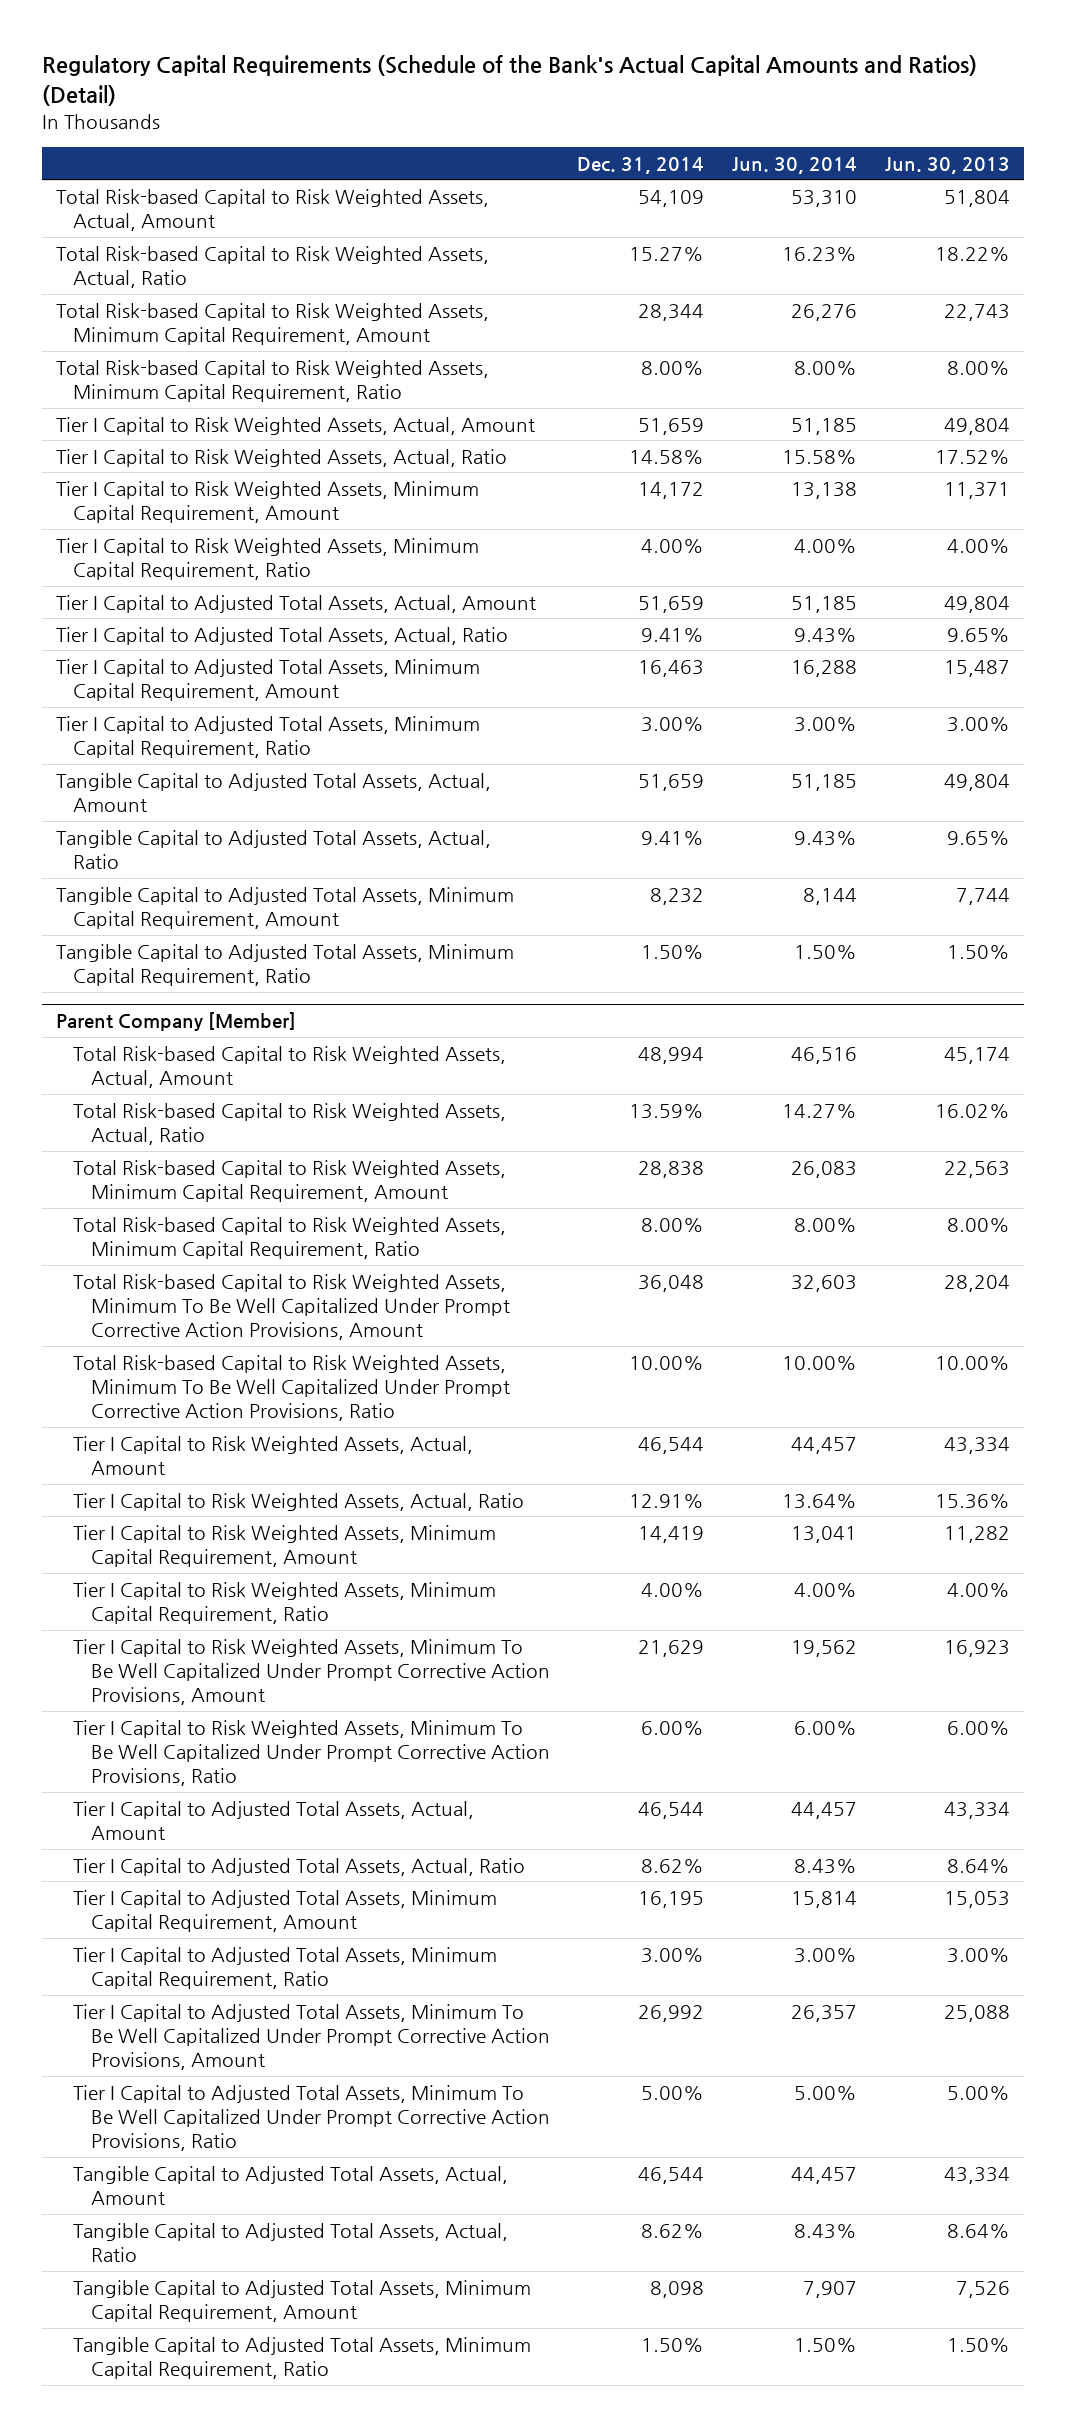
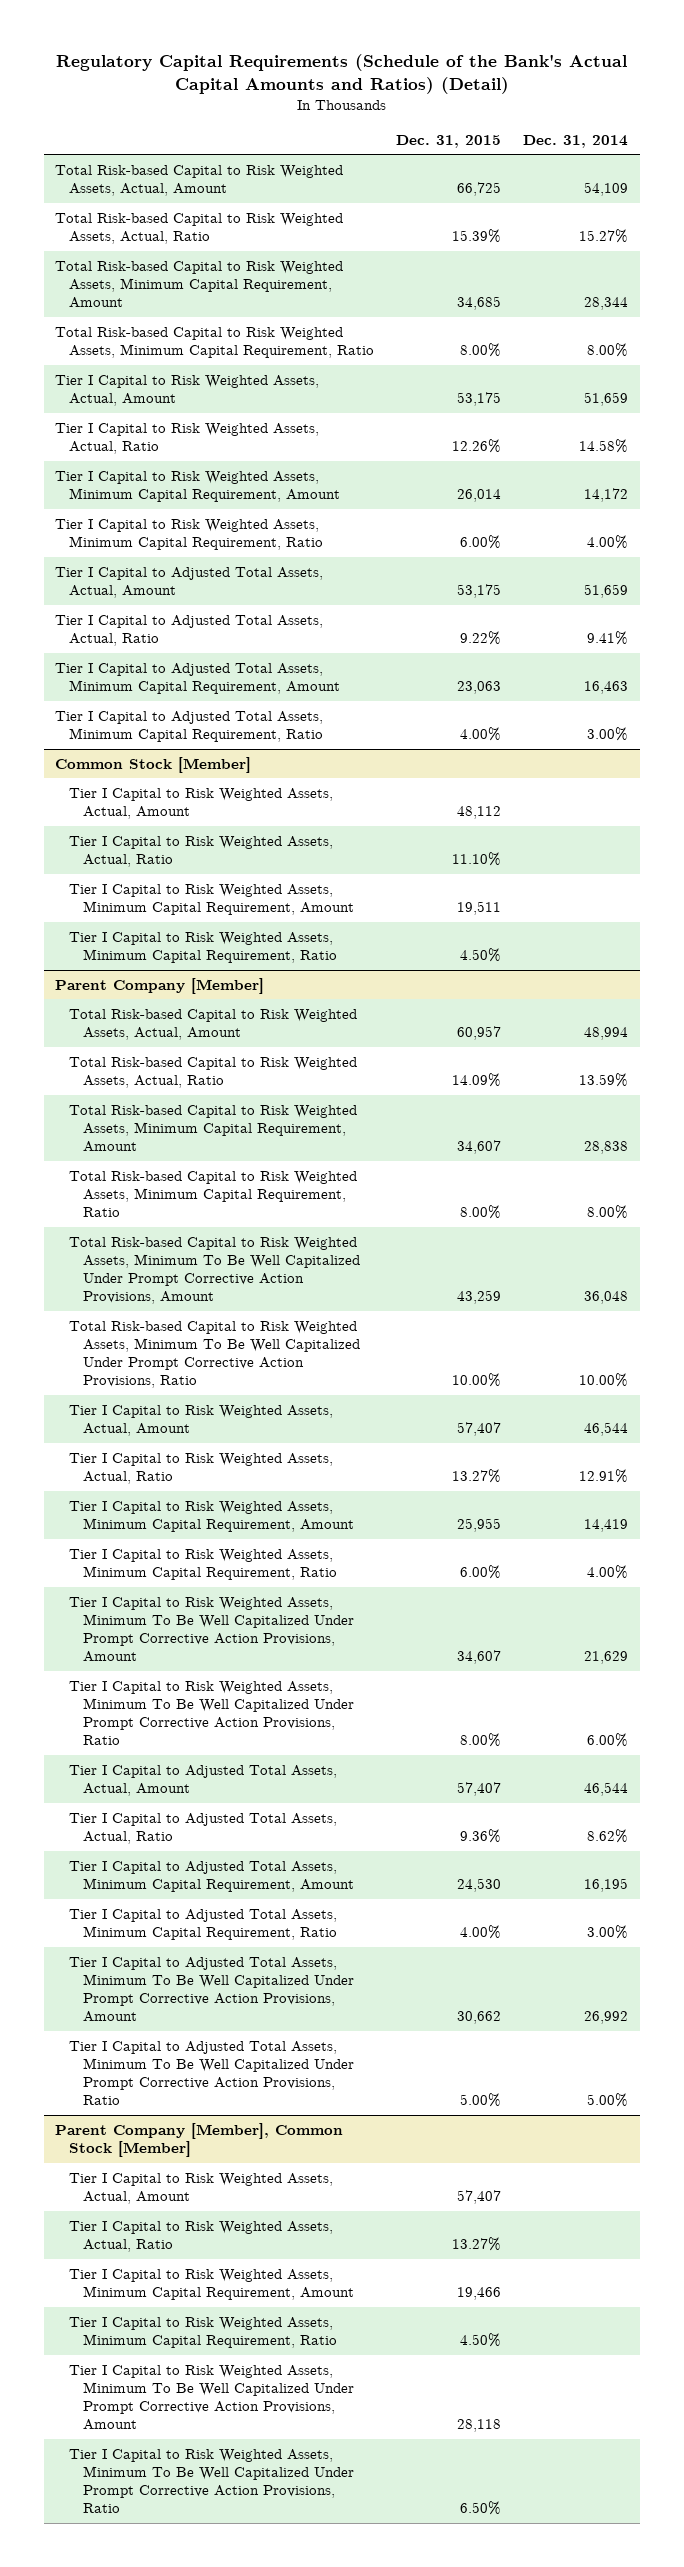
- | Dec. 31, 2014 | Jun. 30, 2014 | Jun. 30, 2013
+ | Dec. 31, 2015 | Dec. 31, 2014
- Tangible Capital to Adjusted Total Assets, Actual, Amount | 51,659 | 51,185 | 49,804
- Tangible Capital to Adjusted Total Assets, Actual, Ratio | 9.41% | 9.43% | 9.65%
- Tangible Capital to Adjusted Total Assets, Minimum Capital Requirement, Amount | 8,232 | 8,144 | 7,744
- Tangible Capital to Adjusted Total Assets, Minimum Capital Requirement, Ratio | 1.50% | 1.50% | 1.50%
+ Common Stock [Member]
+ Tier I Capital to Risk Weighted Assets, Actual, Amount | 48,112 |
+ Tier I Capital to Risk Weighted Assets, Actual, Ratio | 11.10% |
+ Tier I Capital to Risk Weighted Assets, Minimum Capital Requirement, Amount | 19,511 |
+ Tier I Capital to Risk Weighted Assets, Minimum Capital Requirement, Ratio | 4.50% |
@ Parent Company [Member]
- Tangible Capital to Adjusted Total Assets, Actual, Amount | 46,544 | 44,457 | 43,334
- Tangible Capital to Adjusted Total Assets, Actual, Ratio | 8.62% | 8.43% | 8.64%
- Tangible Capital to Adjusted Total Assets, Minimum Capital Requirement, Amount | 8,098 | 7,907 | 7,526
- Tangible Capital to Adjusted Total Assets, Minimum Capital Requirement, Ratio | 1.50% | 1.50% | 1.50%
+ Parent Company [Member], Common Stock [Member]
+ Tier I Capital to Risk Weighted Assets, Actual, Amount | 57,407 |
+ Tier I Capital to Risk Weighted Assets, Actual, Ratio | 13.27% |
+ Tier I Capital to Risk Weighted Assets, Minimum Capital Requirement, Amount | 19,466 |
+ Tier I Capital to Risk Weighted Assets, Minimum Capital Requirement, Ratio | 4.50% |
+ Tier I Capital to Risk Weighted Assets, Minimum To Be Well Capitalized Under Prompt Corrective Action Provisions, Amount | 28,118 |
+ Tier I Capital to Risk Weighted Assets, Minimum To Be Well Capitalized Under Prompt Corrective Action Provisions, Ratio | 6.50% |

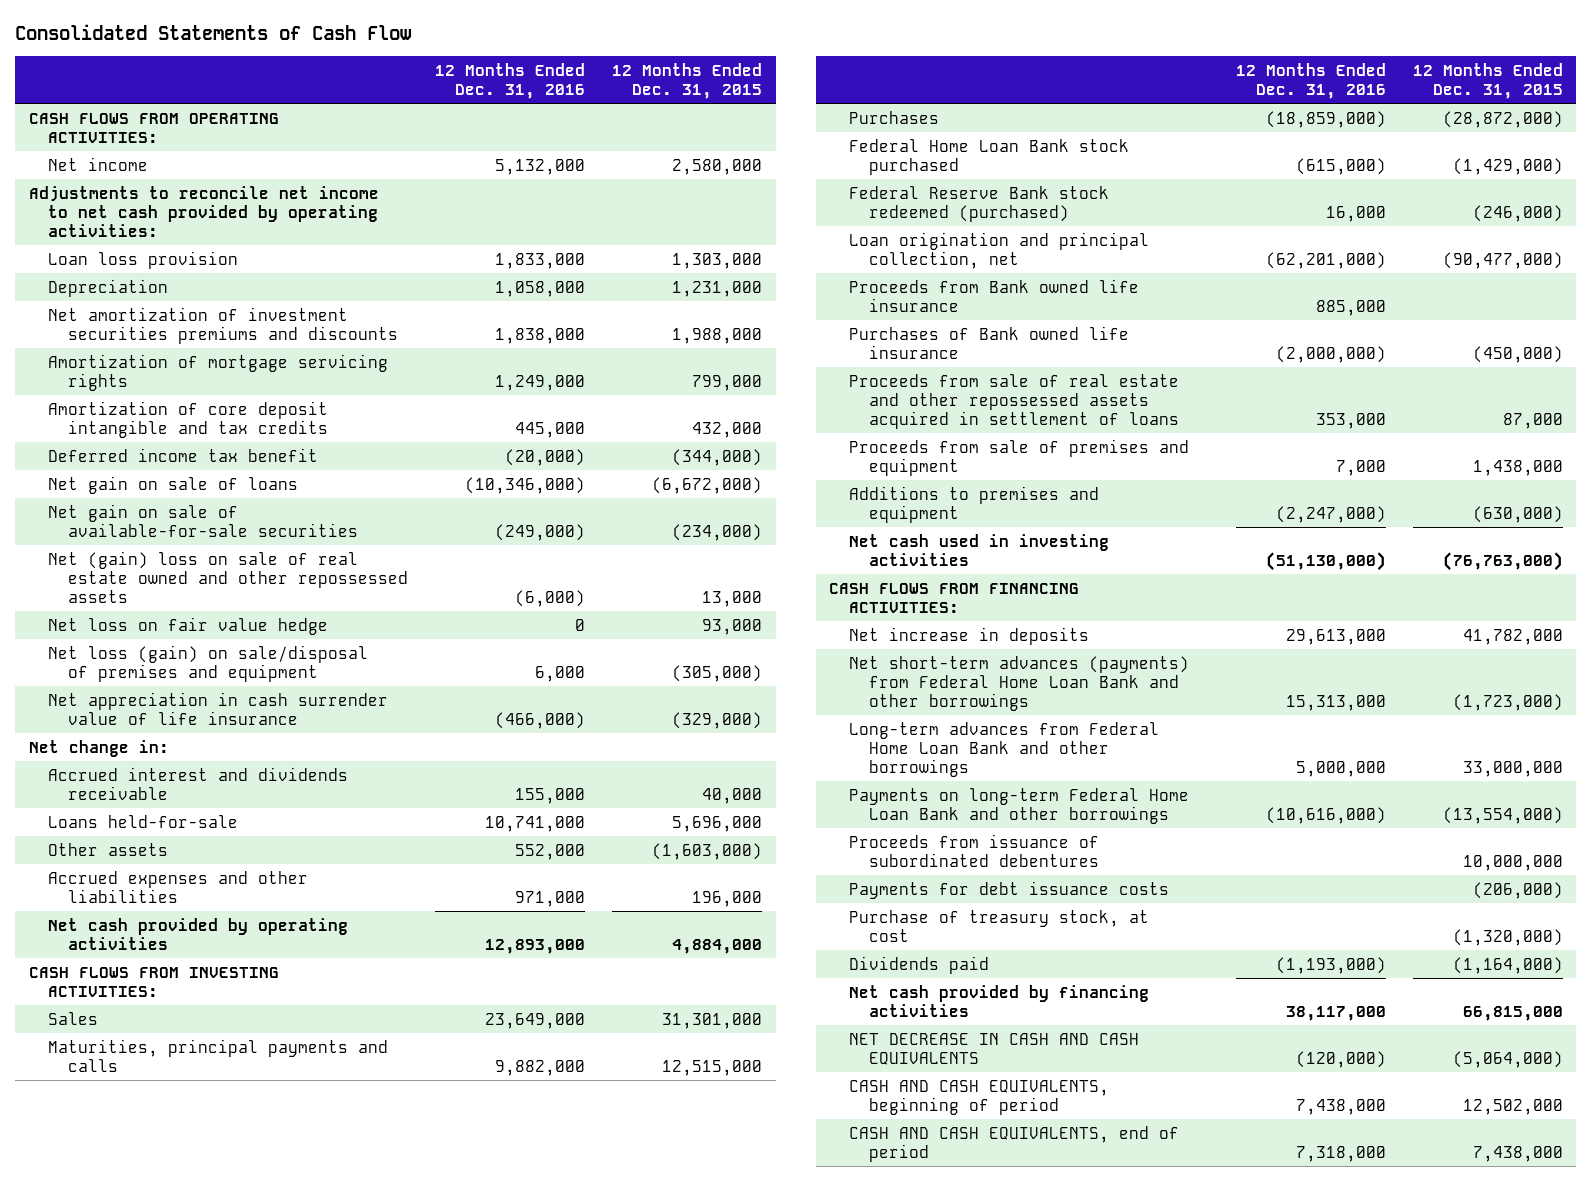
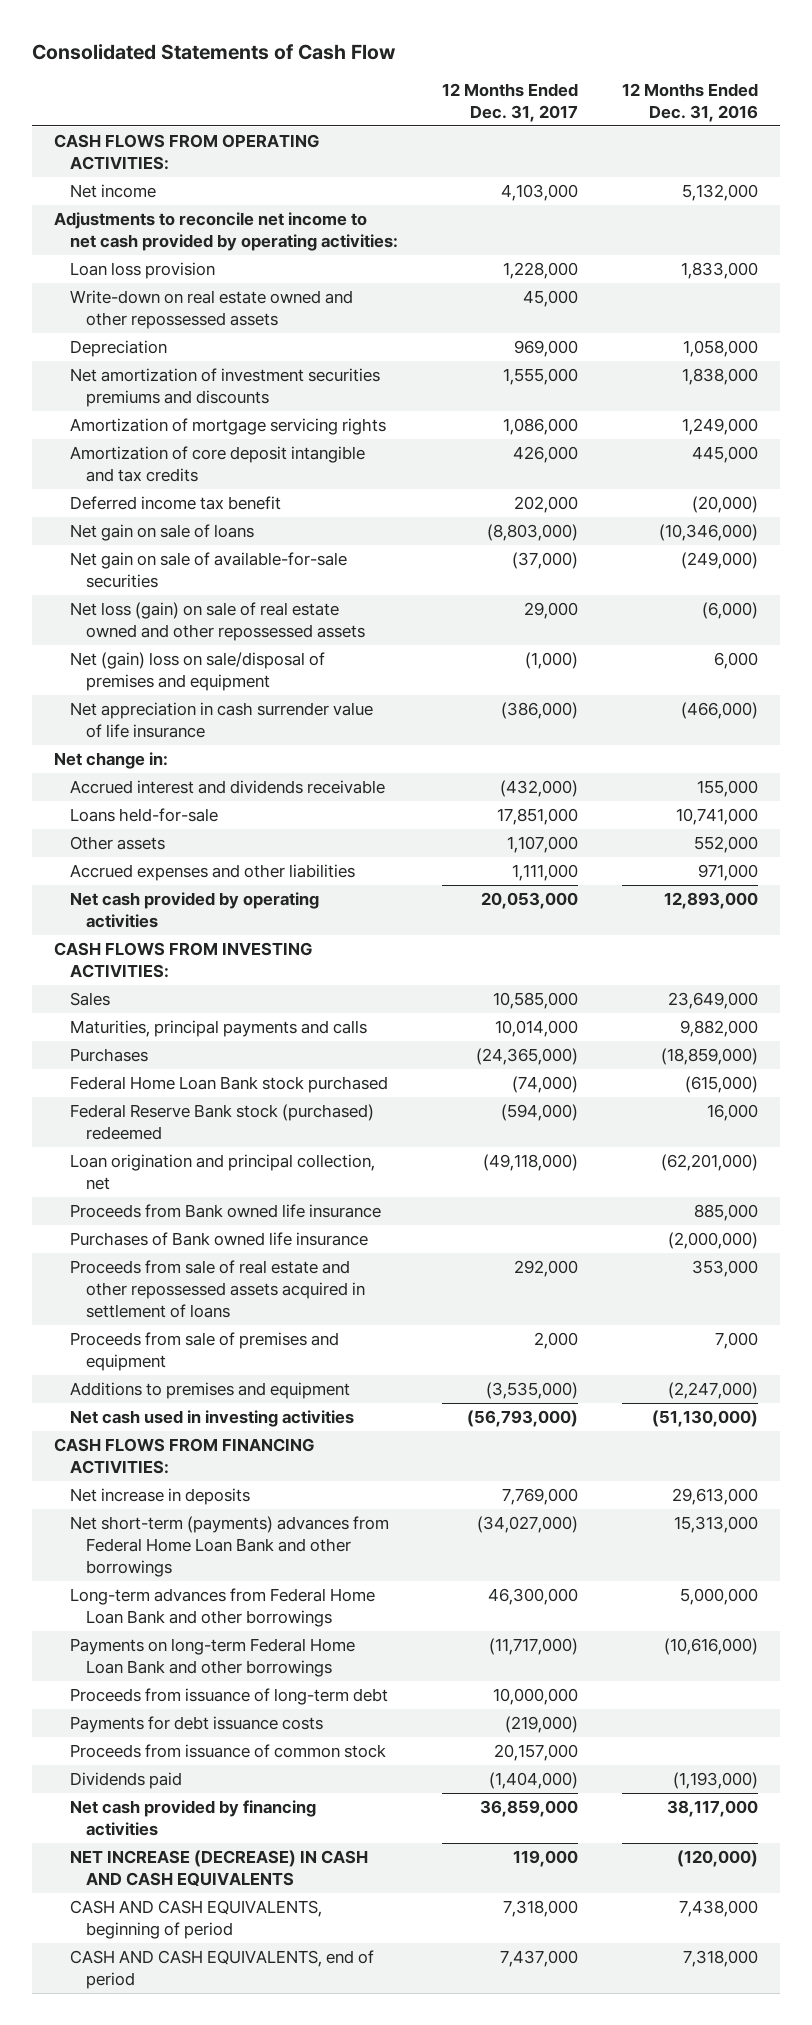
- | 12 Months Ended Dec. 31, 2016 | 12 Months Ended Dec. 31, 2015
+ | 12 Months Ended Dec. 31, 2017 | 12 Months Ended Dec. 31, 2016
+ Write-down on real estate owned and other repossessed assets | 45,000 |
- Net (gain) loss on sale of real estate owned and other repossessed assets | (6,000) | 13,000
- Net loss on fair value hedge | 0 | 93,000
- Net loss (gain) on sale/disposal of premises and equipment | 6,000 | (305,000)
+ Net loss (gain) on sale of real estate owned and other repossessed assets | 29,000 | (6,000)
+ Net (gain) loss on sale/disposal of premises and equipment | (1,000) | 6,000
- Federal Reserve Bank stock redeemed (purchased) | 16,000 | (246,000)
+ Federal Reserve Bank stock (purchased) redeemed | (594,000) | 16,000
- Net short-term advances (payments) from Federal Home Loan Bank and other borrowings | 15,313,000 | (1,723,000)
+ Net short-term (payments) advances from Federal Home Loan Bank and other borrowings | (34,027,000) | 15,313,000
- Proceeds from issuance of subordinated debentures | | 10,000,000
+ Proceeds from issuance of long-term debt | 10,000,000 |
- Purchase of treasury stock, at cost | | (1,320,000)
+ Proceeds from issuance of common stock | 20,157,000 |
- NET DECREASE IN CASH AND CASH EQUIVALENTS | (120,000) | (5,064,000)
+ NET INCREASE (DECREASE) IN CASH AND CASH EQUIVALENTS | 119,000 | (120,000)

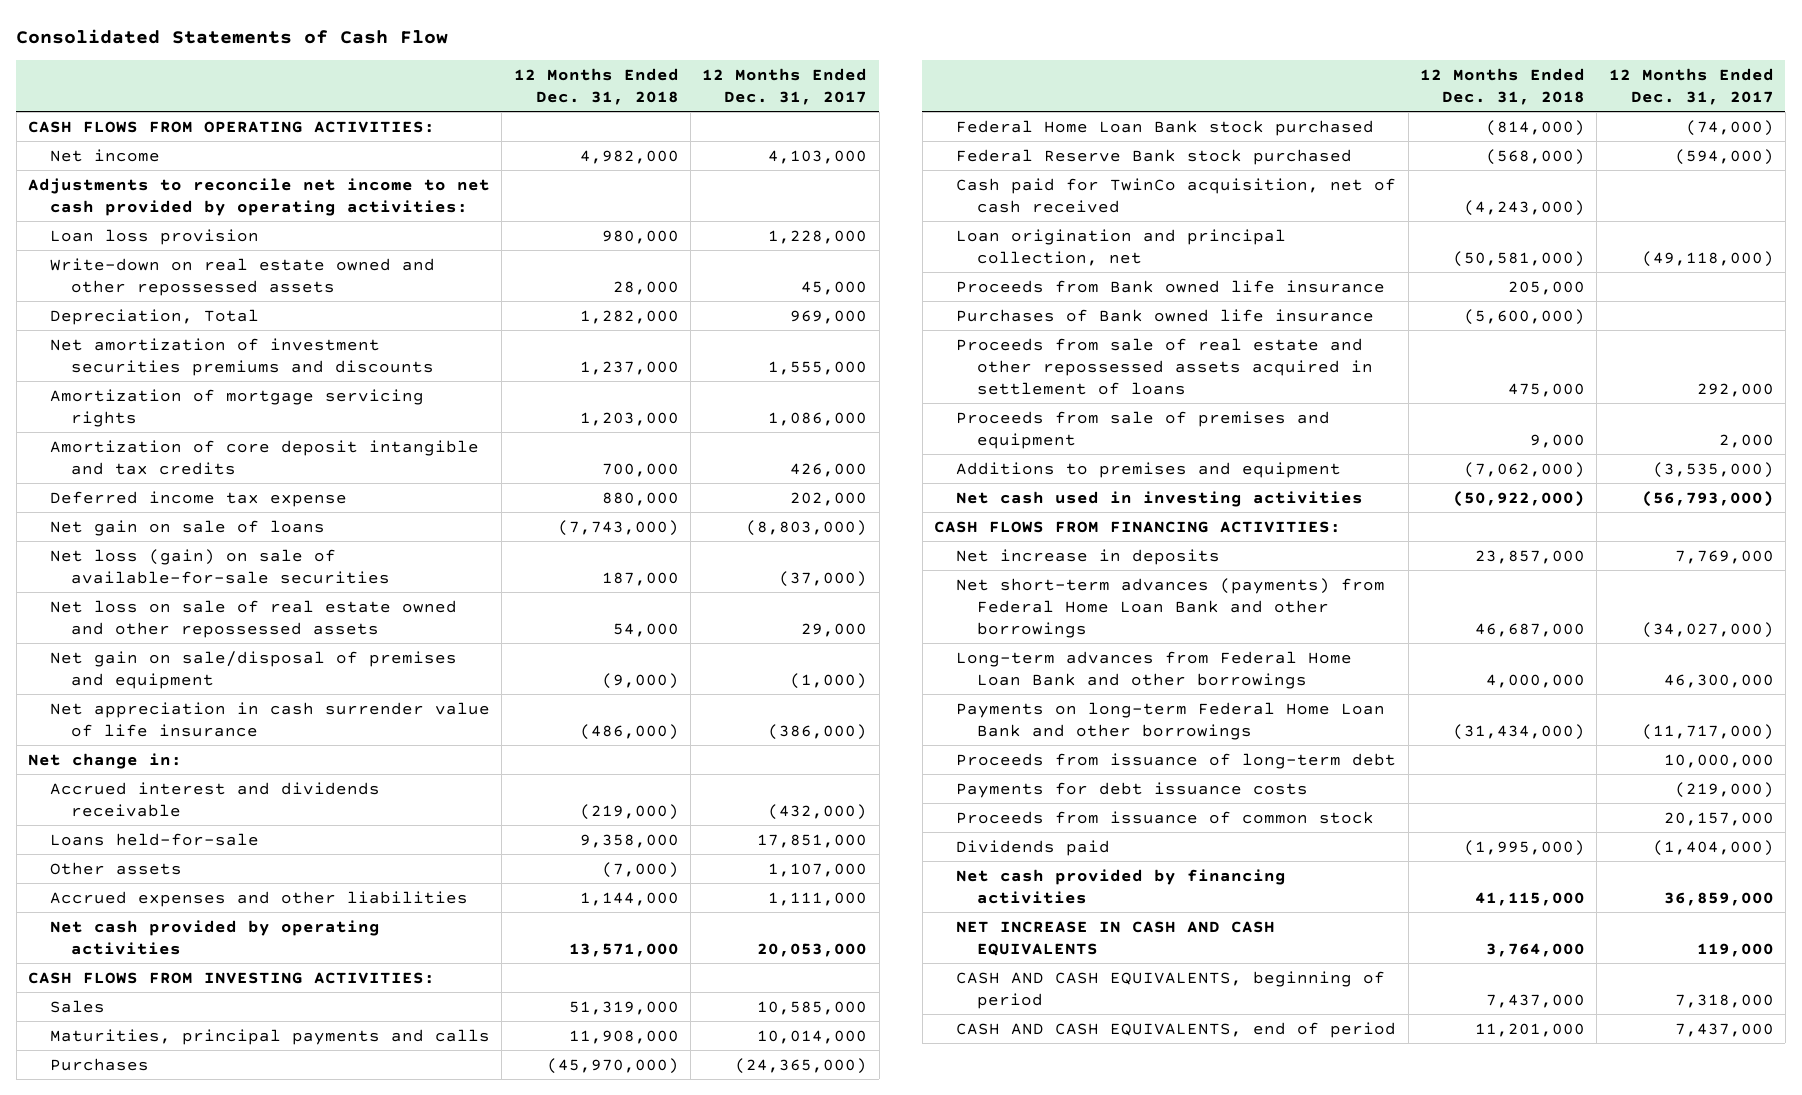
- | 12 Months Ended Dec. 31, 2017 | 12 Months Ended Dec. 31, 2016
+ | 12 Months Ended Dec. 31, 2018 | 12 Months Ended Dec. 31, 2017
- Depreciation | 969,000 | 1,058,000
+ Depreciation, Total | 1,282,000 | 969,000
- Deferred income tax benefit | 202,000 | (20,000)
+ Deferred income tax expense | 880,000 | 202,000
- Net gain on sale of available-for-sale securities | (37,000) | (249,000)
- Net loss (gain) on sale of real estate owned and other repossessed assets | 29,000 | (6,000)
- Net (gain) loss on sale/disposal of premises and equipment | (1,000) | 6,000
+ Net loss (gain) on sale of available-for-sale securities | 187,000 | (37,000)
+ Net loss on sale of real estate owned and other repossessed assets | 54,000 | 29,000
+ Net gain on sale/disposal of premises and equipment | (9,000) | (1,000)
- Federal Reserve Bank stock (purchased) redeemed | (594,000) | 16,000
+ Federal Reserve Bank stock purchased | (568,000) | (594,000)
+ Cash paid for TwinCo acquisition, net of cash received | (4,243,000) |
- Net short-term (payments) advances from Federal Home Loan Bank and other borrowings | (34,027,000) | 15,313,000
+ Net short-term advances (payments) from Federal Home Loan Bank and other borrowings | 46,687,000 | (34,027,000)
- NET INCREASE (DECREASE) IN CASH AND CASH EQUIVALENTS | 119,000 | (120,000)
+ NET INCREASE IN CASH AND CASH EQUIVALENTS | 3,764,000 | 119,000

